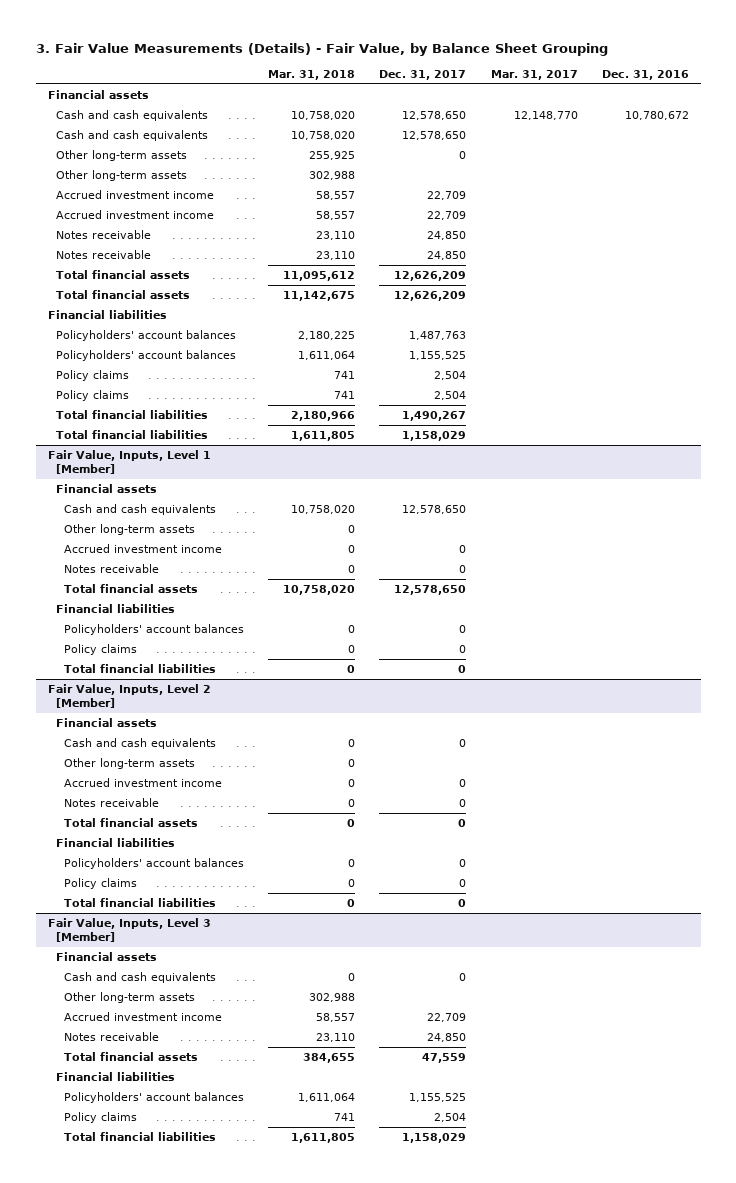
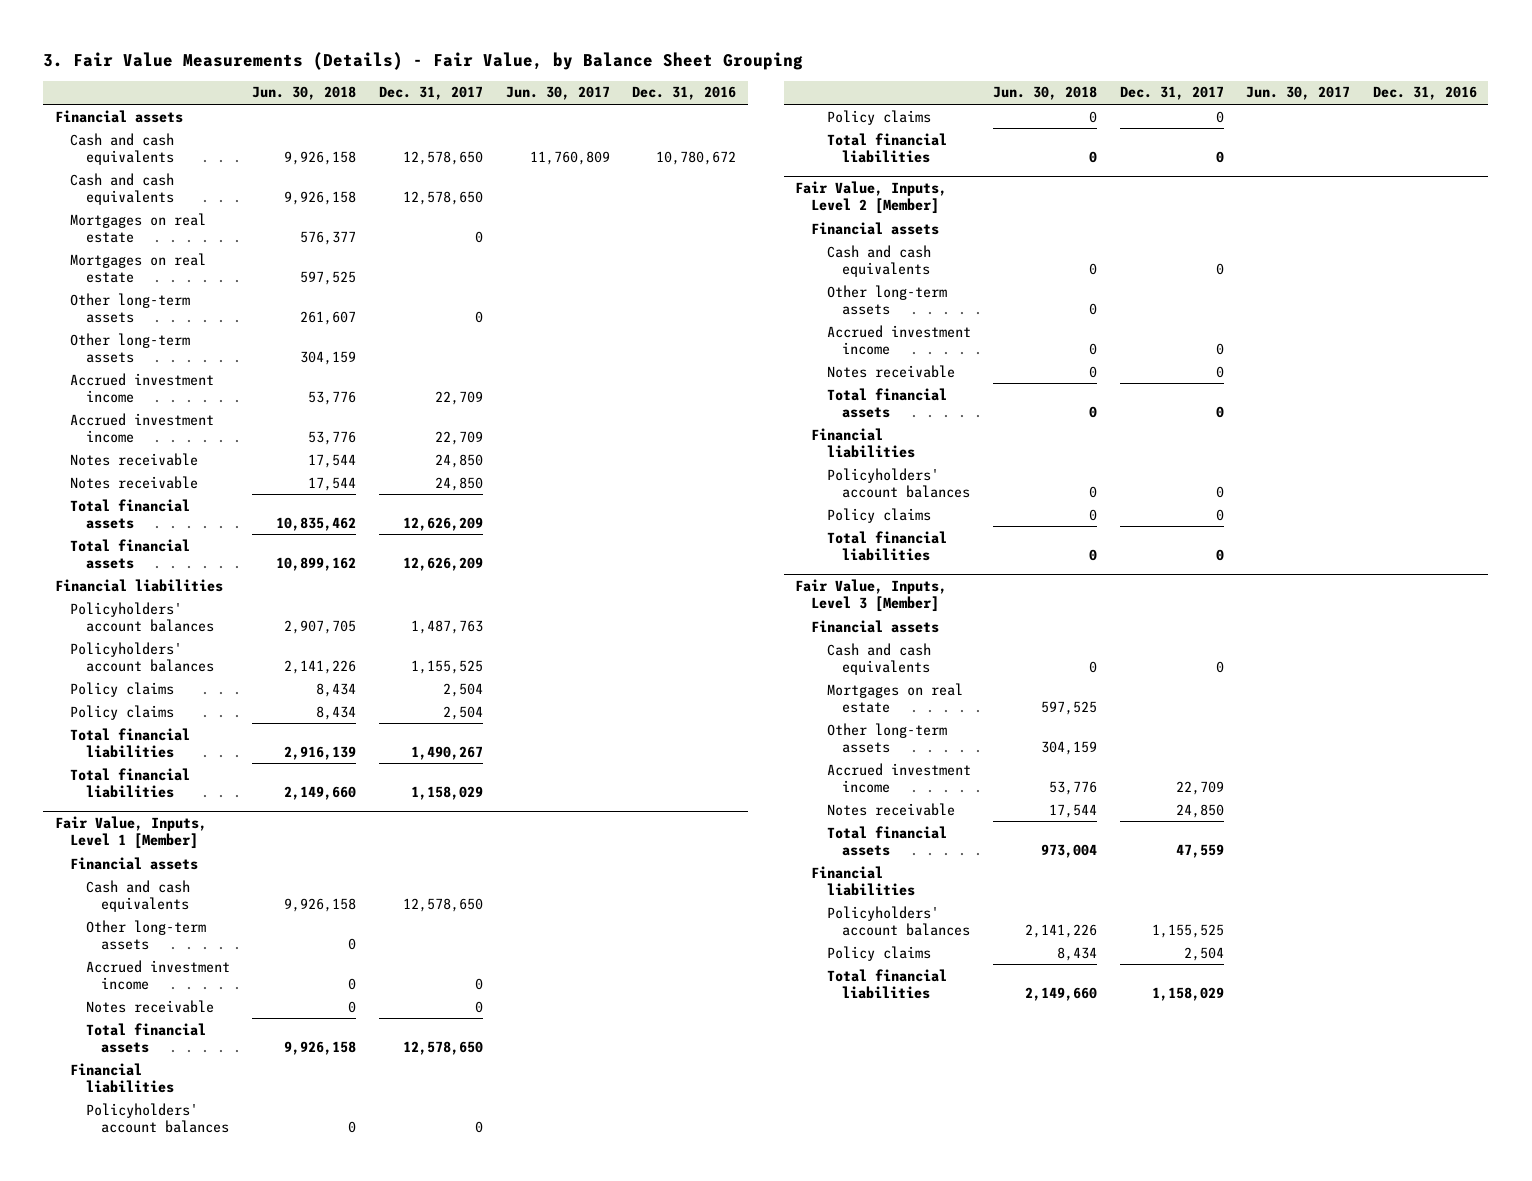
- | Mar. 31, 2018 | Dec. 31, 2017 | Mar. 31, 2017 | Dec. 31, 2016
+ | Jun. 30, 2018 | Dec. 31, 2017 | Jun. 30, 2017 | Dec. 31, 2016
+ Mortgages on real estate | 576,377 | 0 | |
+ Mortgages on real estate | 597,525 | | |
@ Fair Value, Inputs, Level 3 [Member]
+ Mortgages on real estate | 597,525 | | |

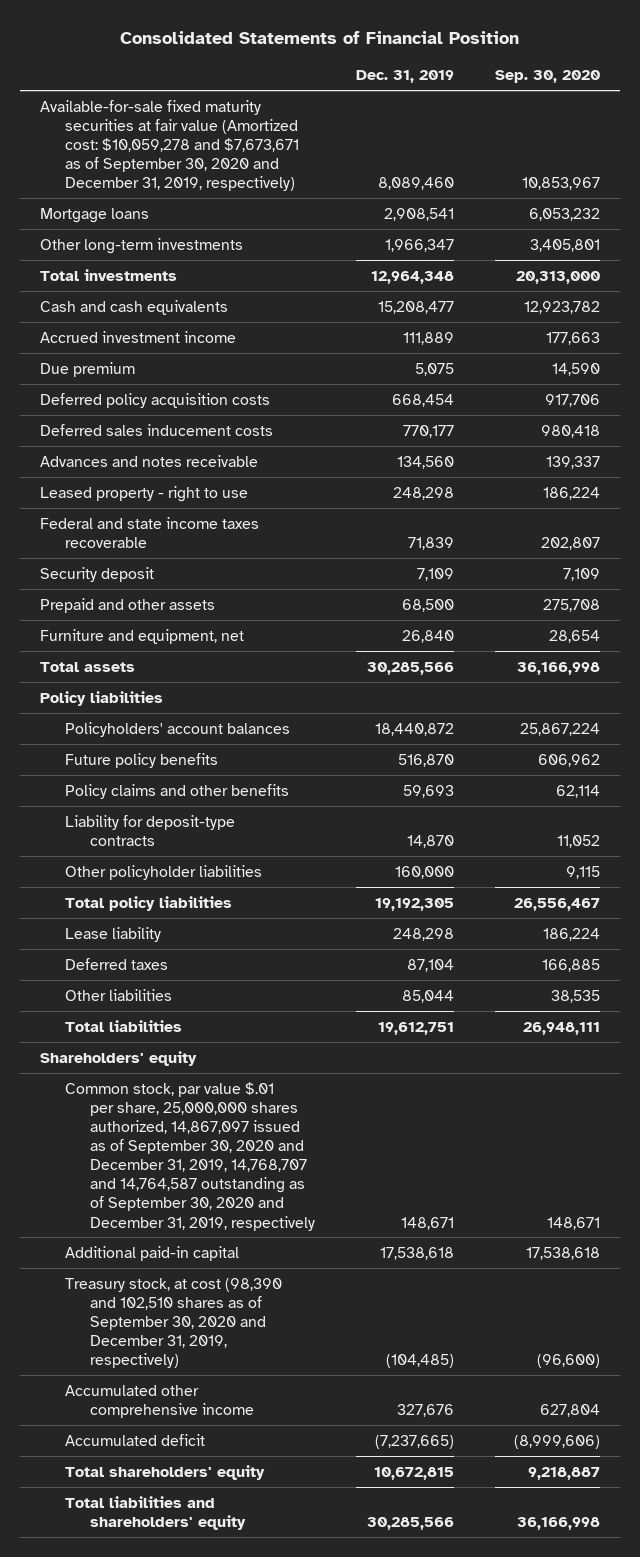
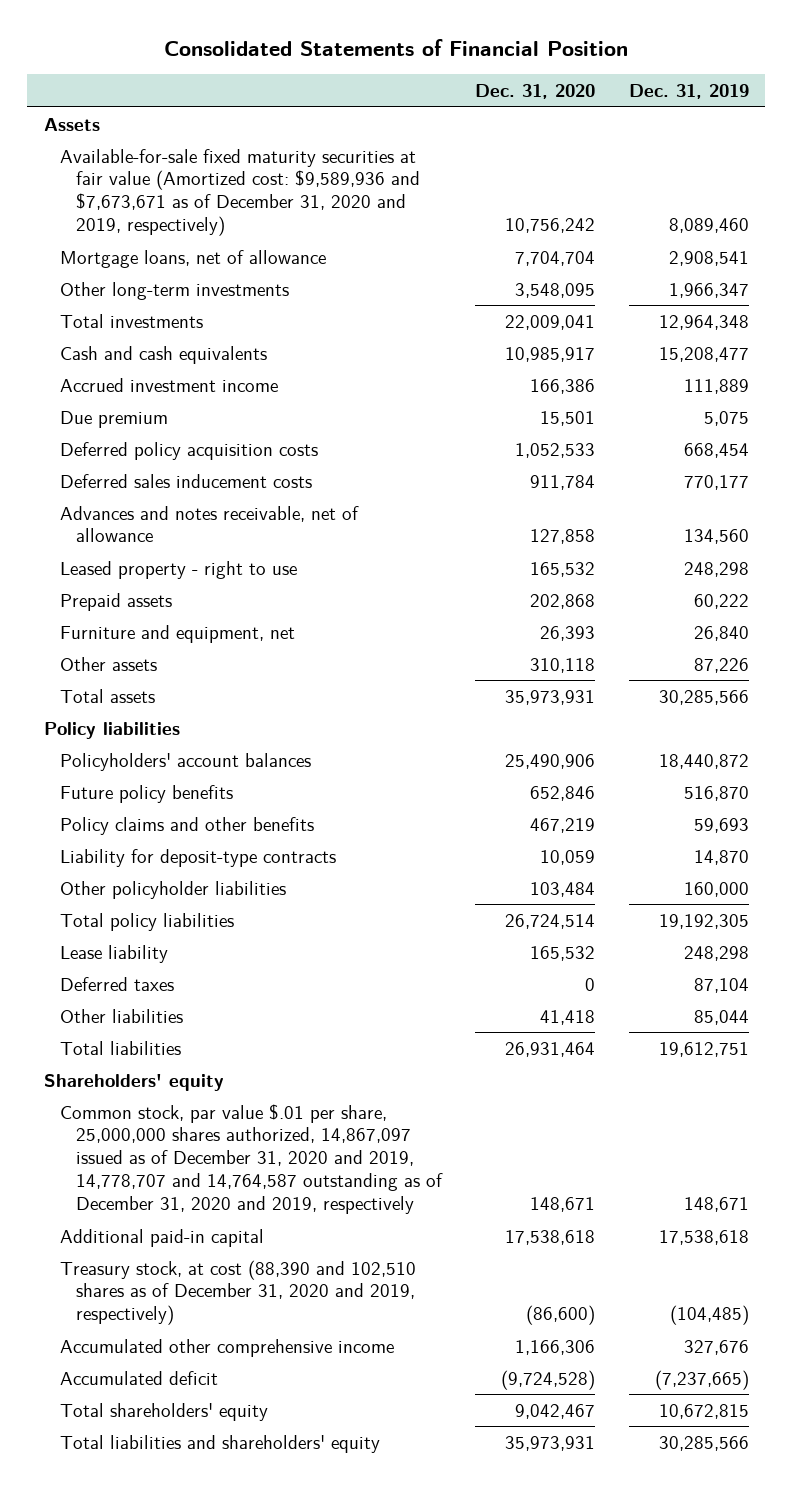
- | Dec. 31, 2019 | Sep. 30, 2020
+ | Dec. 31, 2020 | Dec. 31, 2019
- Available-for-sale fixed maturity securities at fair value (Amortized cost: $10,059,278 and $7,673,671 as of September 30, 2020 and December 31, 2019, respectively) | 8,089,460 | 10,853,967
- Mortgage loans | 2,908,541 | 6,053,232
+ Assets
+ Available-for-sale fixed maturity securities at fair value (Amortized cost: $9,589,936 and $7,673,671 as of December 31, 2020 and 2019, respectively) | 10,756,242 | 8,089,460
+ Mortgage loans, net of allowance | 7,704,704 | 2,908,541
- Advances and notes receivable | 134,560 | 139,337
+ Advances and notes receivable, net of allowance | 127,858 | 134,560
- Federal and state income taxes recoverable | 71,839 | 202,807
- Security deposit | 7,109 | 7,109
- Prepaid and other assets | 68,500 | 275,708
+ Prepaid assets | 202,868 | 60,222
+ Other assets | 310,118 | 87,226
- Common stock, par value $.01 per share, 25,000,000 shares authorized, 14,867,097 issued as of September 30, 2020 and December 31, 2019, 14,768,707 and 14,764,587 outstanding as of September 30, 2020 and December 31, 2019, respectively | 148,671 | 148,671
+ Common stock, par value $.01 per share, 25,000,000 shares authorized, 14,867,097 issued as of December 31, 2020 and 2019, 14,778,707 and 14,764,587 outstanding as of December 31, 2020 and 2019, respectively | 148,671 | 148,671
- Treasury stock, at cost (98,390 and 102,510 shares as of September 30, 2020 and December 31, 2019, respectively) | (104,485) | (96,600)
+ Treasury stock, at cost (88,390 and 102,510 shares as of December 31, 2020 and 2019, respectively) | (86,600) | (104,485)

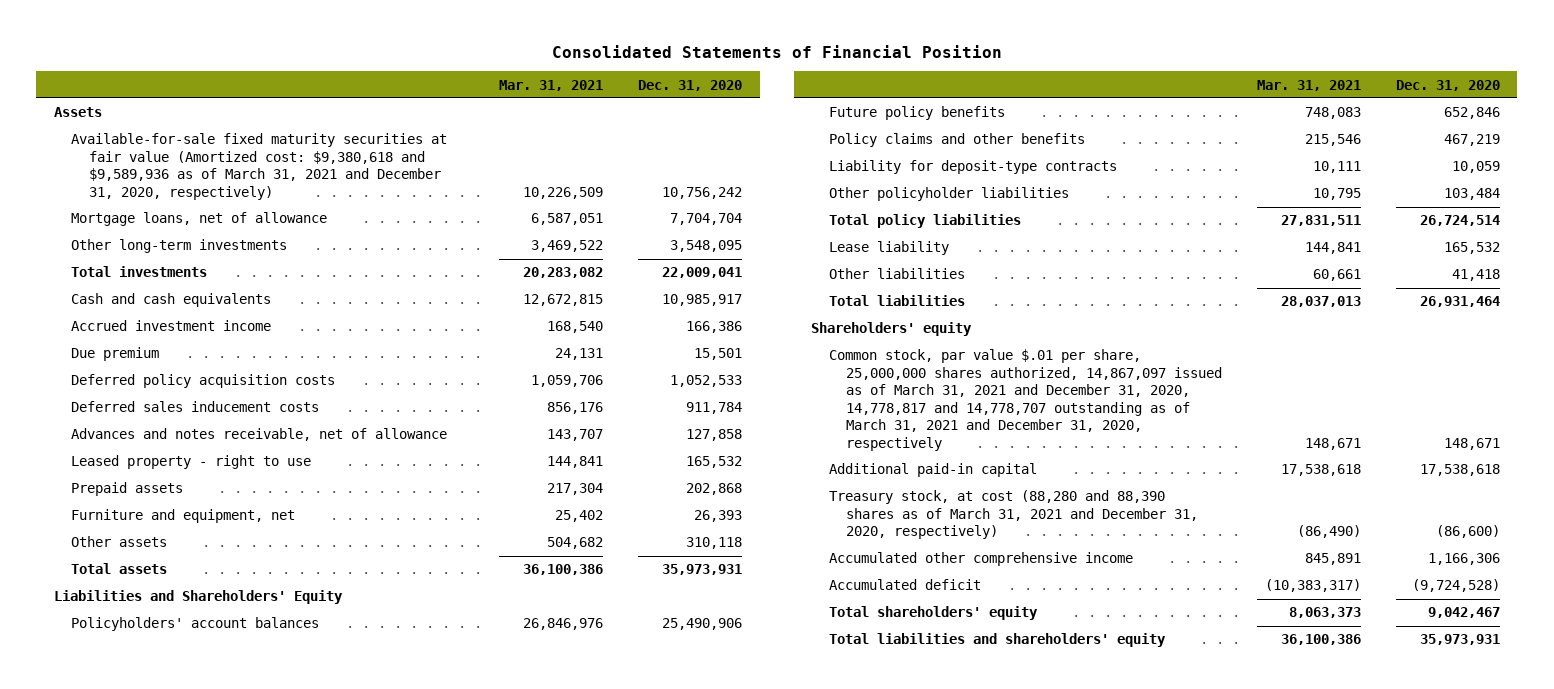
- | Dec. 31, 2020 | Dec. 31, 2019
+ | Mar. 31, 2021 | Dec. 31, 2020
- Available-for-sale fixed maturity securities at fair value (Amortized cost: $9,589,936 and $7,673,671 as of December 31, 2020 and 2019, respectively) | 10,756,242 | 8,089,460
+ Available-for-sale fixed maturity securities at fair value (Amortized cost: $9,380,618 and $9,589,936 as of March 31, 2021 and December 31, 2020, respectively) | 10,226,509 | 10,756,242
- Policy liabilities
+ Liabilities and Shareholders' Equity
- Deferred taxes | 0 | 87,104
- Common stock, par value $.01 per share, 25,000,000 shares authorized, 14,867,097 issued as of December 31, 2020 and 2019, 14,778,707 and 14,764,587 outstanding as of December 31, 2020 and 2019, respectively | 148,671 | 148,671
+ Common stock, par value $.01 per share, 25,000,000 shares authorized, 14,867,097 issued as of March 31, 2021 and December 31, 2020, 14,778,817 and 14,778,707 outstanding as of March 31, 2021 and December 31, 2020, respectively | 148,671 | 148,671
- Treasury stock, at cost (88,390 and 102,510 shares as of December 31, 2020 and 2019, respectively) | (86,600) | (104,485)
+ Treasury stock, at cost (88,280 and 88,390 shares as of March 31, 2021 and December 31, 2020, respectively) | (86,490) | (86,600)

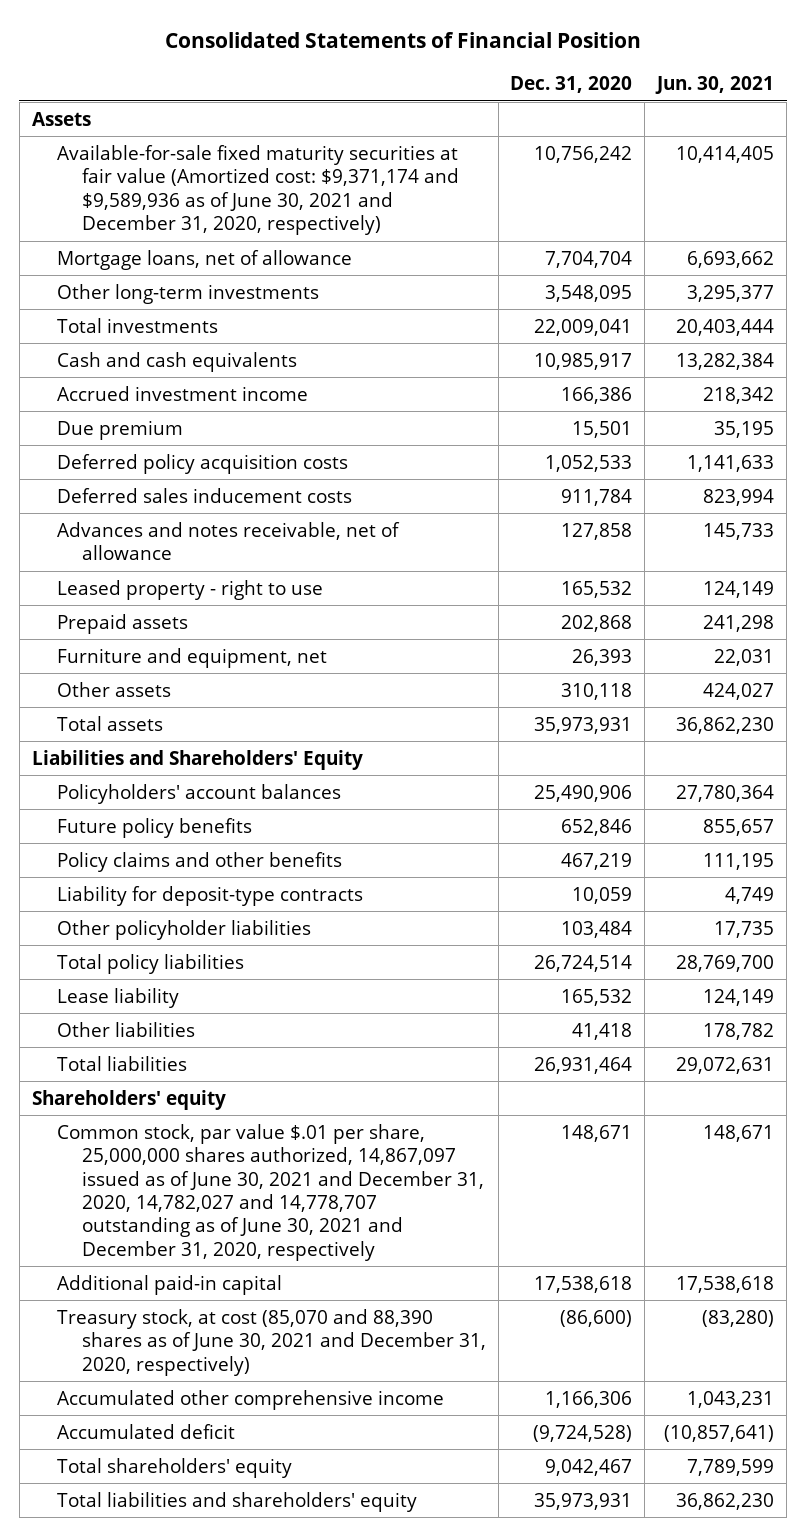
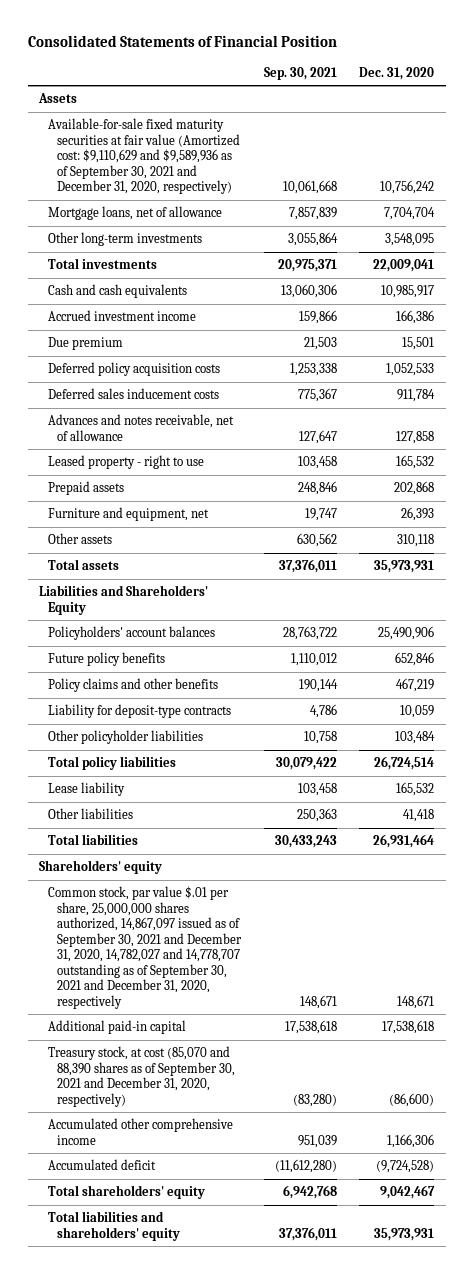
- | Dec. 31, 2020 | Jun. 30, 2021
+ | Sep. 30, 2021 | Dec. 31, 2020
- Available-for-sale fixed maturity securities at fair value (Amortized cost: $9,371,174 and $9,589,936 as of June 30, 2021 and December 31, 2020, respectively) | 10,756,242 | 10,414,405
+ Available-for-sale fixed maturity securities at fair value (Amortized cost: $9,110,629 and $9,589,936 as of September 30, 2021 and December 31, 2020, respectively) | 10,061,668 | 10,756,242
- Common stock, par value $.01 per share, 25,000,000 shares authorized, 14,867,097 issued as of June 30, 2021 and December 31, 2020, 14,782,027 and 14,778,707 outstanding as of June 30, 2021 and December 31, 2020, respectively | 148,671 | 148,671
+ Common stock, par value $.01 per share, 25,000,000 shares authorized, 14,867,097 issued as of September 30, 2021 and December 31, 2020, 14,782,027 and 14,778,707 outstanding as of September 30, 2021 and December 31, 2020, respectively | 148,671 | 148,671
- Treasury stock, at cost (85,070 and 88,390 shares as of June 30, 2021 and December 31, 2020, respectively) | (86,600) | (83,280)
+ Treasury stock, at cost (85,070 and 88,390 shares as of September 30, 2021 and December 31, 2020, respectively) | (83,280) | (86,600)

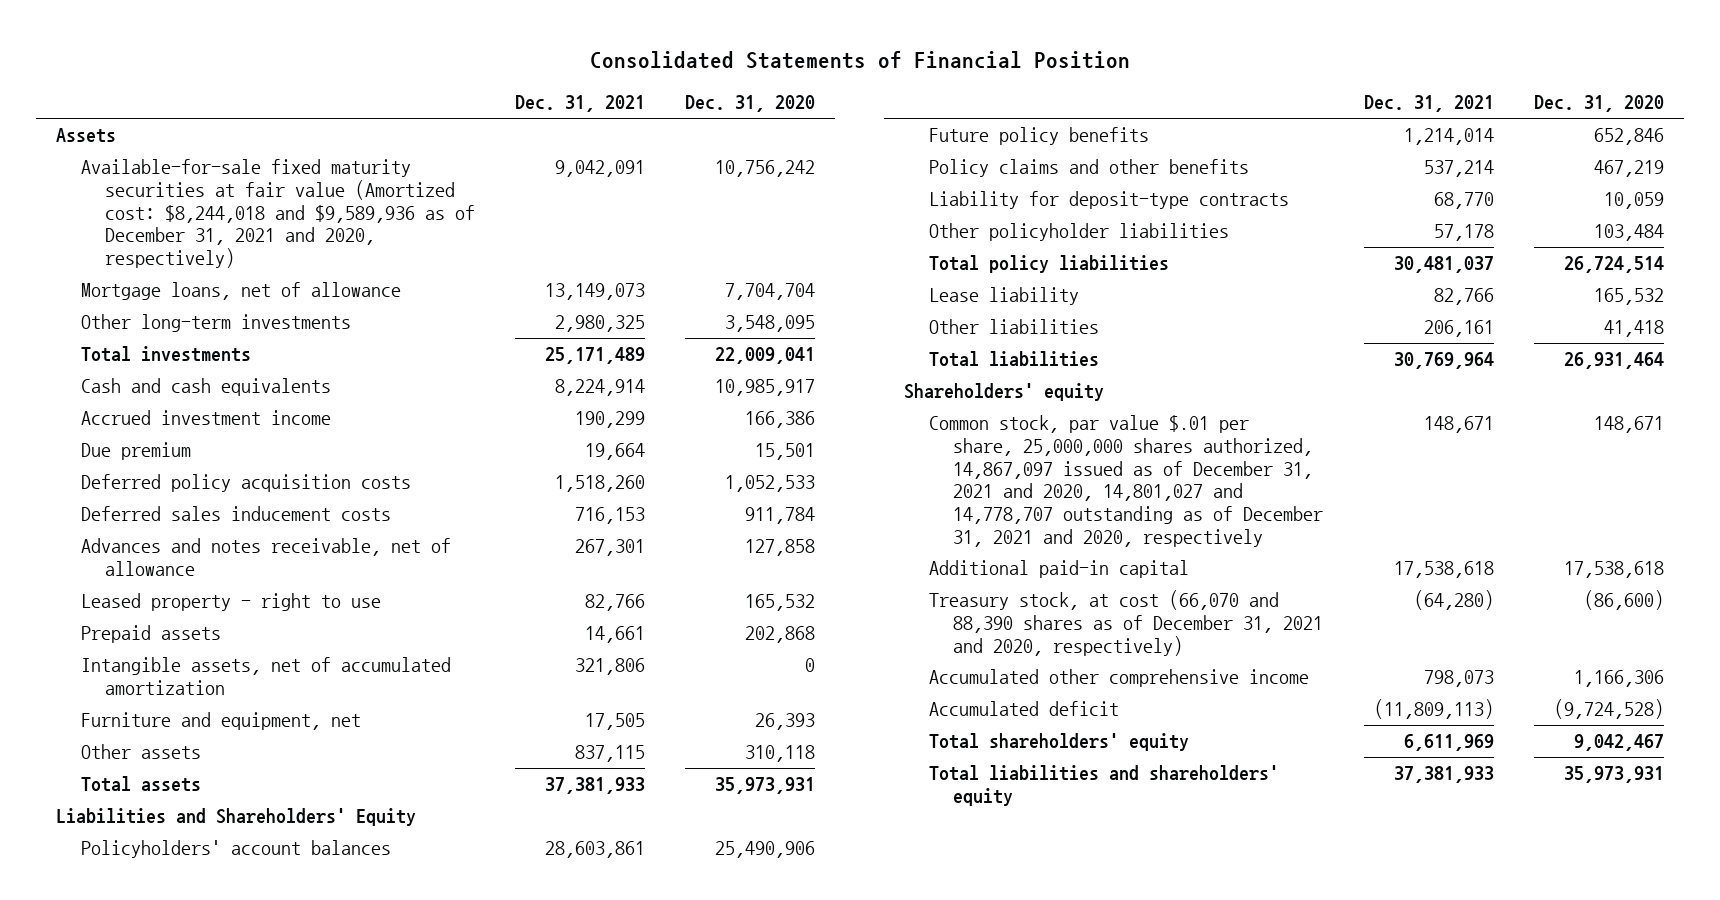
- | Sep. 30, 2021 | Dec. 31, 2020
+ | Dec. 31, 2021 | Dec. 31, 2020
- Available-for-sale fixed maturity securities at fair value (Amortized cost: $9,110,629 and $9,589,936 as of September 30, 2021 and December 31, 2020, respectively) | 10,061,668 | 10,756,242
+ Available-for-sale fixed maturity securities at fair value (Amortized cost: $8,244,018 and $9,589,936 as of December 31, 2021 and 2020, respectively) | 9,042,091 | 10,756,242
+ Intangible assets, net of accumulated amortization | 321,806 | 0
- Common stock, par value $.01 per share, 25,000,000 shares authorized, 14,867,097 issued as of September 30, 2021 and December 31, 2020, 14,782,027 and 14,778,707 outstanding as of September 30, 2021 and December 31, 2020, respectively | 148,671 | 148,671
+ Common stock, par value $.01 per share, 25,000,000 shares authorized, 14,867,097 issued as of December 31, 2021 and 2020, 14,801,027 and 14,778,707 outstanding as of December 31, 2021 and 2020, respectively | 148,671 | 148,671
- Treasury stock, at cost (85,070 and 88,390 shares as of September 30, 2021 and December 31, 2020, respectively) | (83,280) | (86,600)
+ Treasury stock, at cost (66,070 and 88,390 shares as of December 31, 2021 and 2020, respectively) | (64,280) | (86,600)

